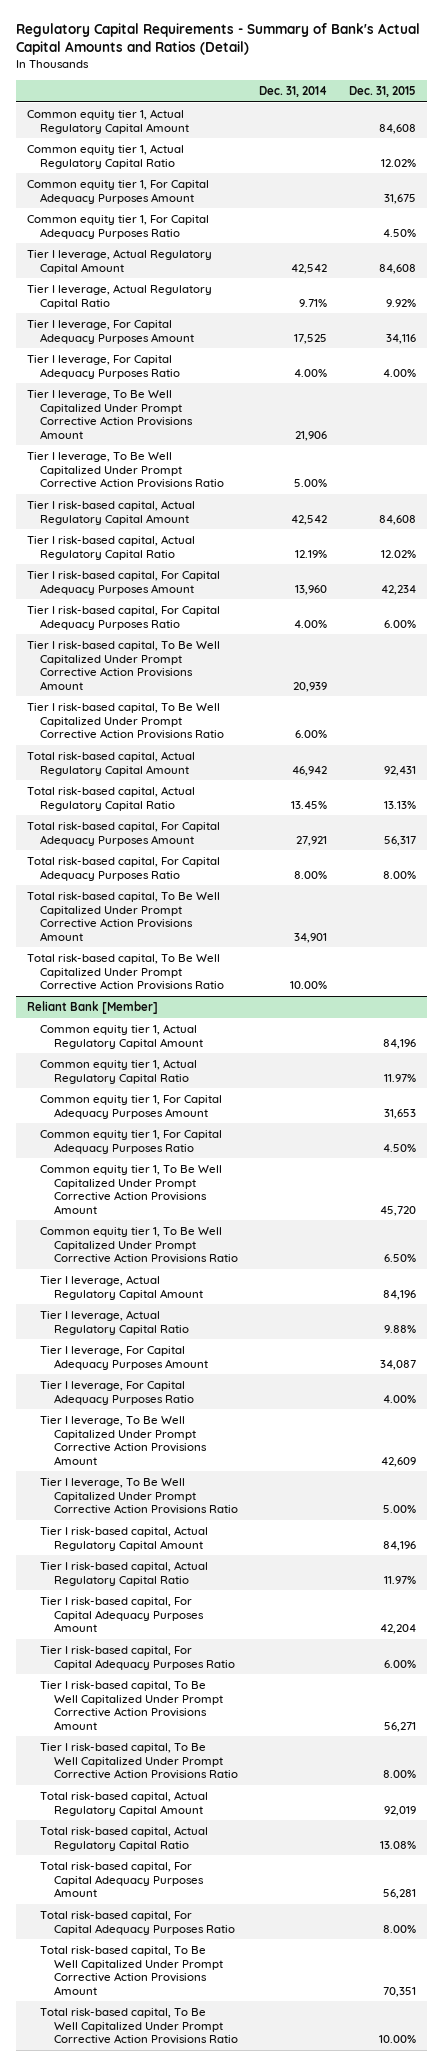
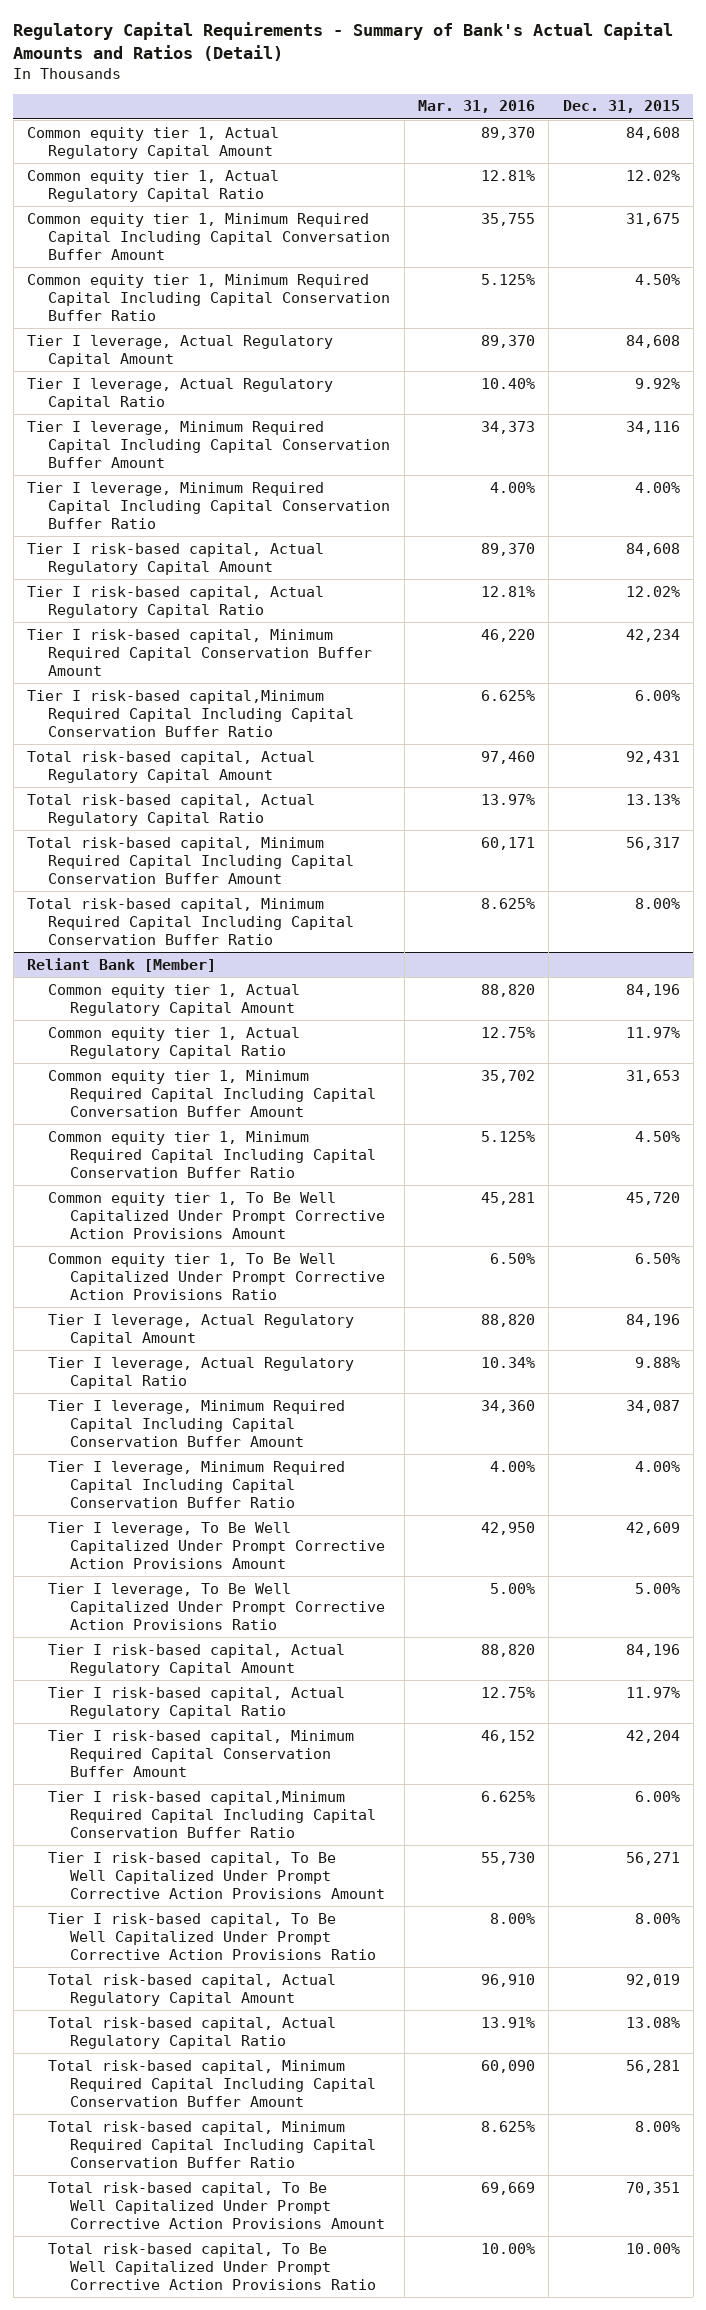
- | Dec. 31, 2014 | Dec. 31, 2015
+ | Mar. 31, 2016 | Dec. 31, 2015
- Common equity tier 1, For Capital Adequacy Purposes Amount | | 31,675
- Common equity tier 1, For Capital Adequacy Purposes Ratio | | 4.50%
+ Common equity tier 1, Minimum Required Capital Including Capital Conversation Buffer Amount | 35,755 | 31,675
+ Common equity tier 1, Minimum Required Capital Including Capital Conservation Buffer Ratio | 5.125% | 4.50%
- Tier I leverage, For Capital Adequacy Purposes Amount | 17,525 | 34,116
- Tier I leverage, For Capital Adequacy Purposes Ratio | 4.00% | 4.00%
- Tier I leverage, To Be Well Capitalized Under Prompt Corrective Action Provisions Amount | 21,906 |
- Tier I leverage, To Be Well Capitalized Under Prompt Corrective Action Provisions Ratio | 5.00% |
+ Tier I leverage, Minimum Required Capital Including Capital Conservation Buffer Amount | 34,373 | 34,116
+ Tier I leverage, Minimum Required Capital Including Capital Conservation Buffer Ratio | 4.00% | 4.00%
- Tier I risk-based capital, For Capital Adequacy Purposes Amount | 13,960 | 42,234
- Tier I risk-based capital, For Capital Adequacy Purposes Ratio | 4.00% | 6.00%
- Tier I risk-based capital, To Be Well Capitalized Under Prompt Corrective Action Provisions Amount | 20,939 |
- Tier I risk-based capital, To Be Well Capitalized Under Prompt Corrective Action Provisions Ratio | 6.00% |
+ Tier I risk-based capital, Minimum Required Capital Conservation Buffer Amount | 46,220 | 42,234
+ Tier I risk-based capital,Minimum Required Capital Including Capital Conservation Buffer Ratio | 6.625% | 6.00%
- Total risk-based capital, For Capital Adequacy Purposes Amount | 27,921 | 56,317
- Total risk-based capital, For Capital Adequacy Purposes Ratio | 8.00% | 8.00%
- Total risk-based capital, To Be Well Capitalized Under Prompt Corrective Action Provisions Amount | 34,901 |
- Total risk-based capital, To Be Well Capitalized Under Prompt Corrective Action Provisions Ratio | 10.00% |
+ Total risk-based capital, Minimum Required Capital Including Capital Conservation Buffer Amount | 60,171 | 56,317
+ Total risk-based capital, Minimum Required Capital Including Capital Conservation Buffer Ratio | 8.625% | 8.00%
@ Reliant Bank [Member]
- Common equity tier 1, For Capital Adequacy Purposes Amount | | 31,653
- Common equity tier 1, For Capital Adequacy Purposes Ratio | | 4.50%
+ Common equity tier 1, Minimum Required Capital Including Capital Conversation Buffer Amount | 35,702 | 31,653
+ Common equity tier 1, Minimum Required Capital Including Capital Conservation Buffer Ratio | 5.125% | 4.50%
- Tier I leverage, For Capital Adequacy Purposes Amount | | 34,087
- Tier I leverage, For Capital Adequacy Purposes Ratio | | 4.00%
+ Tier I leverage, Minimum Required Capital Including Capital Conservation Buffer Amount | 34,360 | 34,087
+ Tier I leverage, Minimum Required Capital Including Capital Conservation Buffer Ratio | 4.00% | 4.00%
- Tier I risk-based capital, For Capital Adequacy Purposes Amount | | 42,204
- Tier I risk-based capital, For Capital Adequacy Purposes Ratio | | 6.00%
+ Tier I risk-based capital, Minimum Required Capital Conservation Buffer Amount | 46,152 | 42,204
+ Tier I risk-based capital,Minimum Required Capital Including Capital Conservation Buffer Ratio | 6.625% | 6.00%
- Total risk-based capital, For Capital Adequacy Purposes Amount | | 56,281
- Total risk-based capital, For Capital Adequacy Purposes Ratio | | 8.00%
+ Total risk-based capital, Minimum Required Capital Including Capital Conservation Buffer Amount | 60,090 | 56,281
+ Total risk-based capital, Minimum Required Capital Including Capital Conservation Buffer Ratio | 8.625% | 8.00%

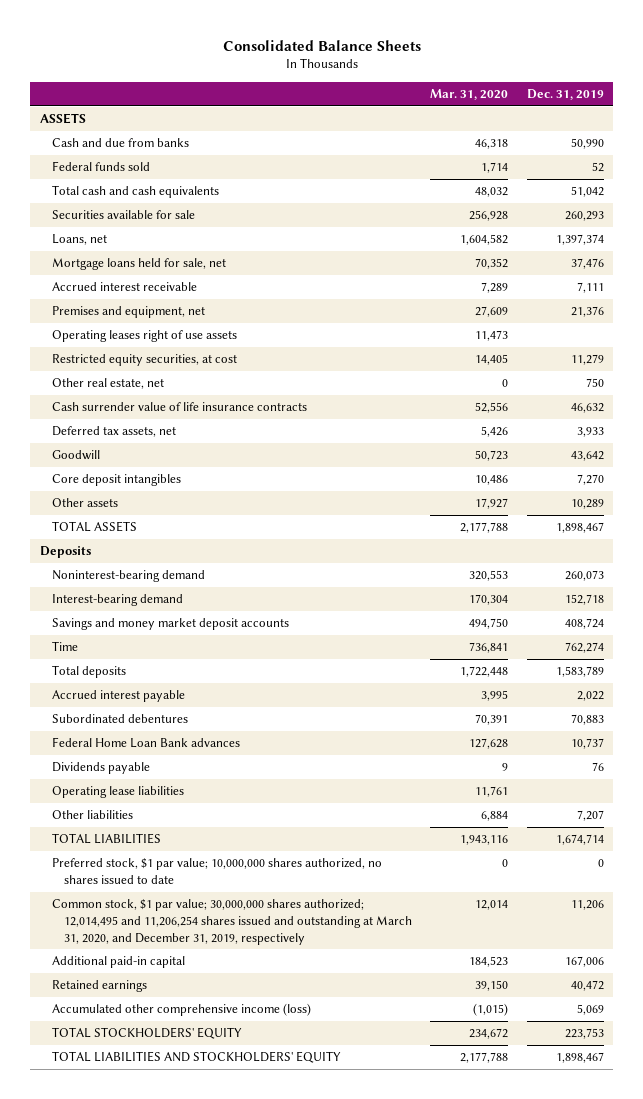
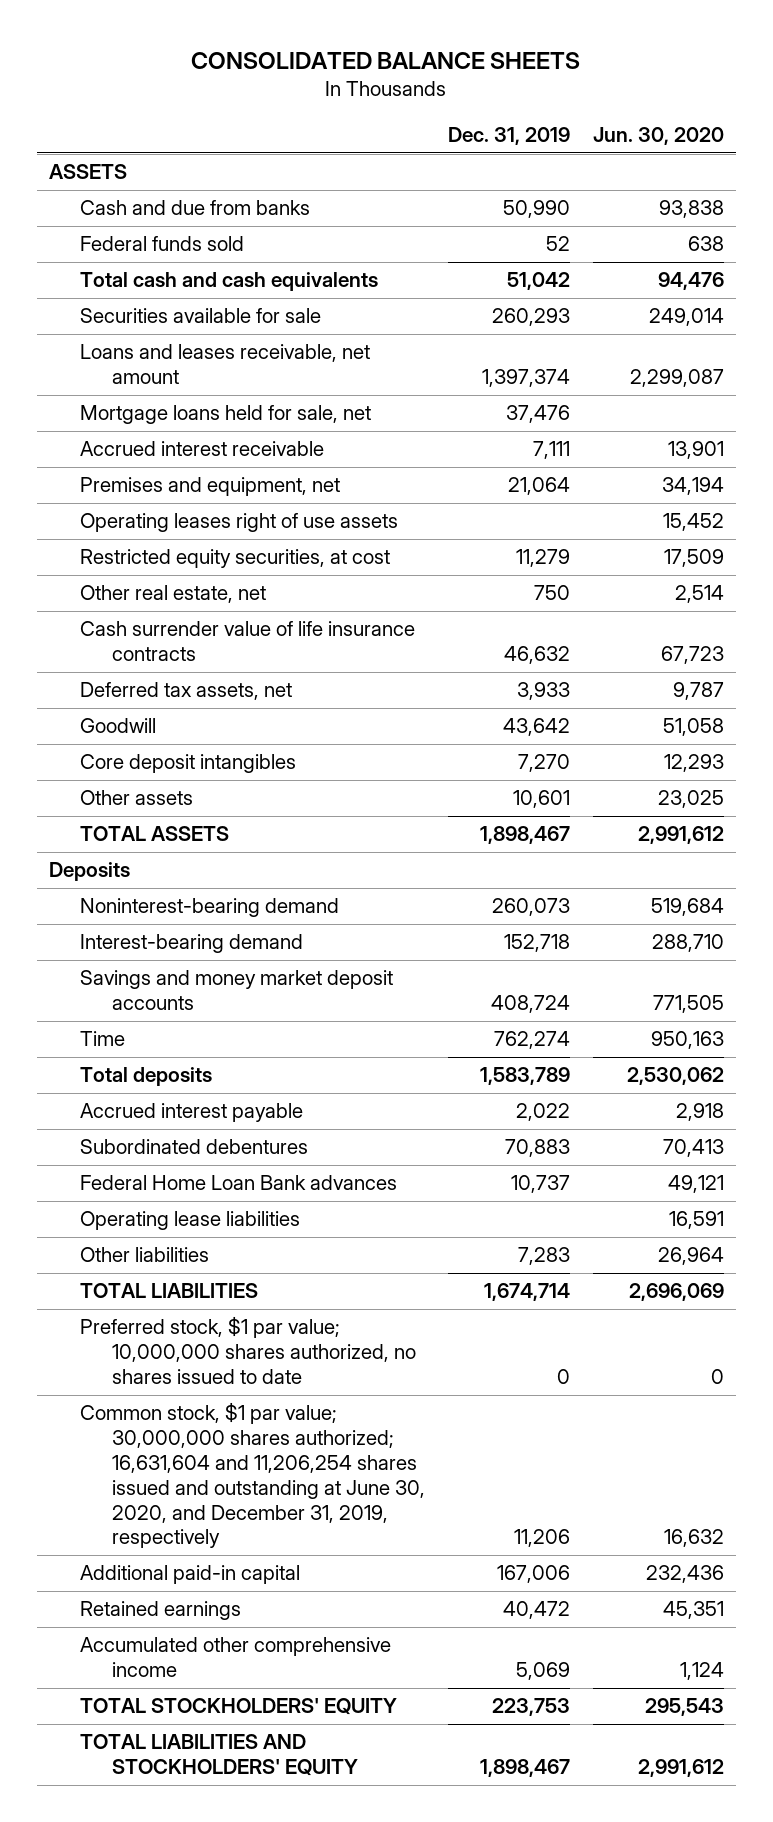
- Consolidated Balance Sheets
+ CONSOLIDATED BALANCE SHEETS
- | Mar. 31, 2020 | Dec. 31, 2019
+ | Dec. 31, 2019 | Jun. 30, 2020
- Loans, net | 1,604,582 | 1,397,374
+ Loans and leases receivable, net amount | 1,397,374 | 2,299,087
- Premises and equipment, net | 27,609 | 21,376
+ Premises and equipment, net | 21,064 | 34,194
- Other assets | 17,927 | 10,289
+ Other assets | 10,601 | 23,025
- Dividends payable | 9 | 76
- Other liabilities | 6,884 | 7,207
+ Other liabilities | 7,283 | 26,964
- Common stock, $1 par value; 30,000,000 shares authorized; 12,014,495 and 11,206,254 shares issued and outstanding at March 31, 2020, and December 31, 2019, respectively | 12,014 | 11,206
+ Common stock, $1 par value; 30,000,000 shares authorized; 16,631,604 and 11,206,254 shares issued and outstanding at June 30, 2020, and December 31, 2019, respectively | 11,206 | 16,632
- Accumulated other comprehensive income (loss) | (1,015) | 5,069
+ Accumulated other comprehensive income | 5,069 | 1,124

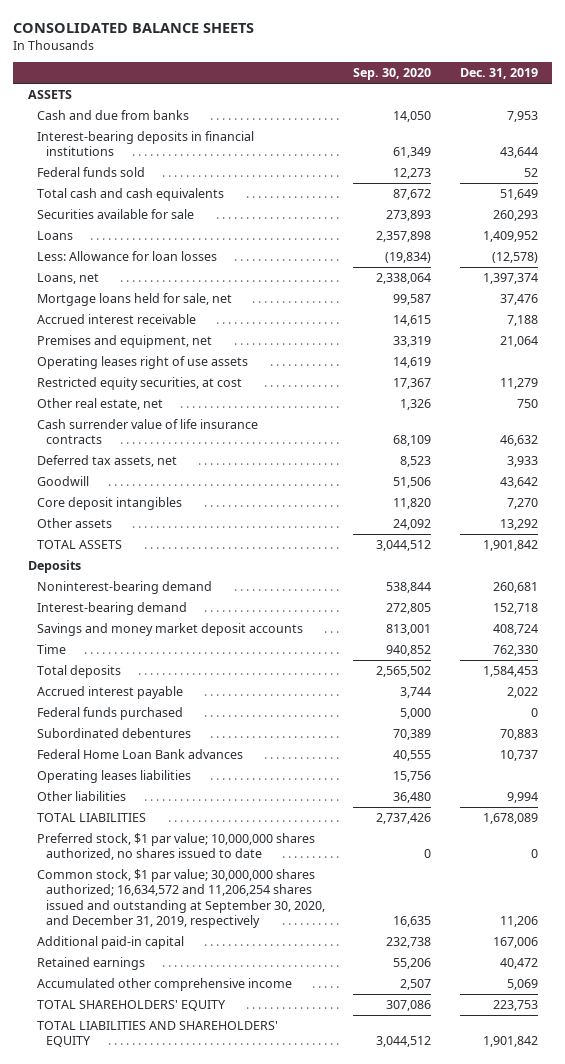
- | Dec. 31, 2019 | Jun. 30, 2020
+ | Sep. 30, 2020 | Dec. 31, 2019
- Cash and due from banks | 50,990 | 93,838
+ Cash and due from banks | 14,050 | 7,953
+ Interest-bearing deposits in financial institutions | 61,349 | 43,644
- Total cash and cash equivalents | 51,042 | 94,476
+ Total cash and cash equivalents | 87,672 | 51,649
- Loans and leases receivable, net amount | 1,397,374 | 2,299,087
+ Loans | 2,357,898 | 1,409,952
+ Less: Allowance for loan losses | (19,834) | (12,578)
+ Loans, net | 2,338,064 | 1,397,374
- Accrued interest receivable | 7,111 | 13,901
+ Accrued interest receivable | 14,615 | 7,188
- Other assets | 10,601 | 23,025
- TOTAL ASSETS | 1,898,467 | 2,991,612
+ Other assets | 24,092 | 13,292
+ TOTAL ASSETS | 3,044,512 | 1,901,842
- Noninterest-bearing demand | 260,073 | 519,684
+ Noninterest-bearing demand | 538,844 | 260,681
- Time | 762,274 | 950,163
- Total deposits | 1,583,789 | 2,530,062
+ Time | 940,852 | 762,330
+ Total deposits | 2,565,502 | 1,584,453
+ Federal funds purchased | 5,000 | 0
- Operating lease liabilities | | 16,591
- Other liabilities | 7,283 | 26,964
- TOTAL LIABILITIES | 1,674,714 | 2,696,069
+ Operating leases liabilities | 15,756 |
+ Other liabilities | 36,480 | 9,994
+ TOTAL LIABILITIES | 2,737,426 | 1,678,089
- Common stock, $1 par value; 30,000,000 shares authorized; 16,631,604 and 11,206,254 shares issued and outstanding at June 30, 2020, and December 31, 2019, respectively | 11,206 | 16,632
+ Common stock, $1 par value; 30,000,000 shares authorized; 16,634,572 and 11,206,254 shares issued and outstanding at September 30, 2020, and December 31, 2019, respectively | 16,635 | 11,206
- TOTAL STOCKHOLDERS' EQUITY | 223,753 | 295,543
- TOTAL LIABILITIES AND STOCKHOLDERS' EQUITY | 1,898,467 | 2,991,612
+ TOTAL SHAREHOLDERS' EQUITY | 307,086 | 223,753
+ TOTAL LIABILITIES AND SHAREHOLDERS' EQUITY | 3,044,512 | 1,901,842

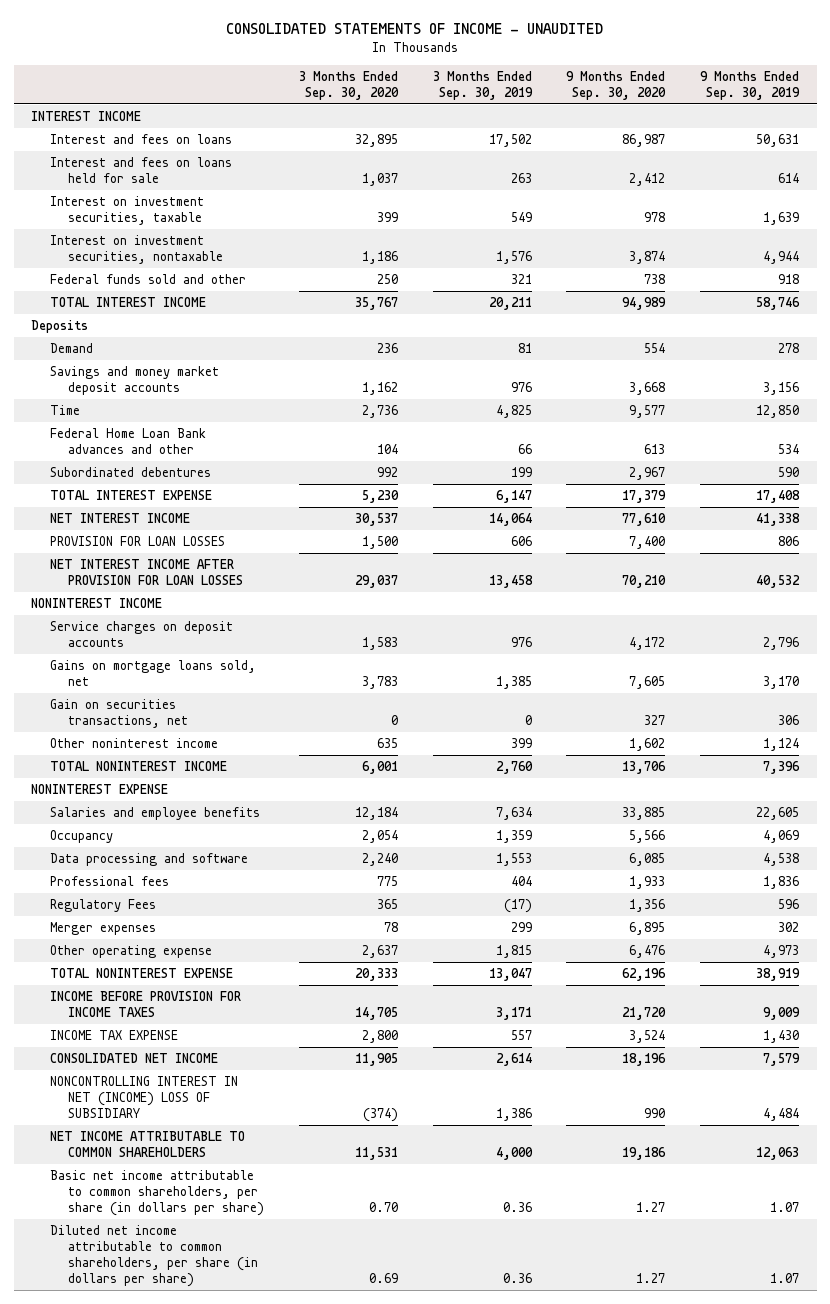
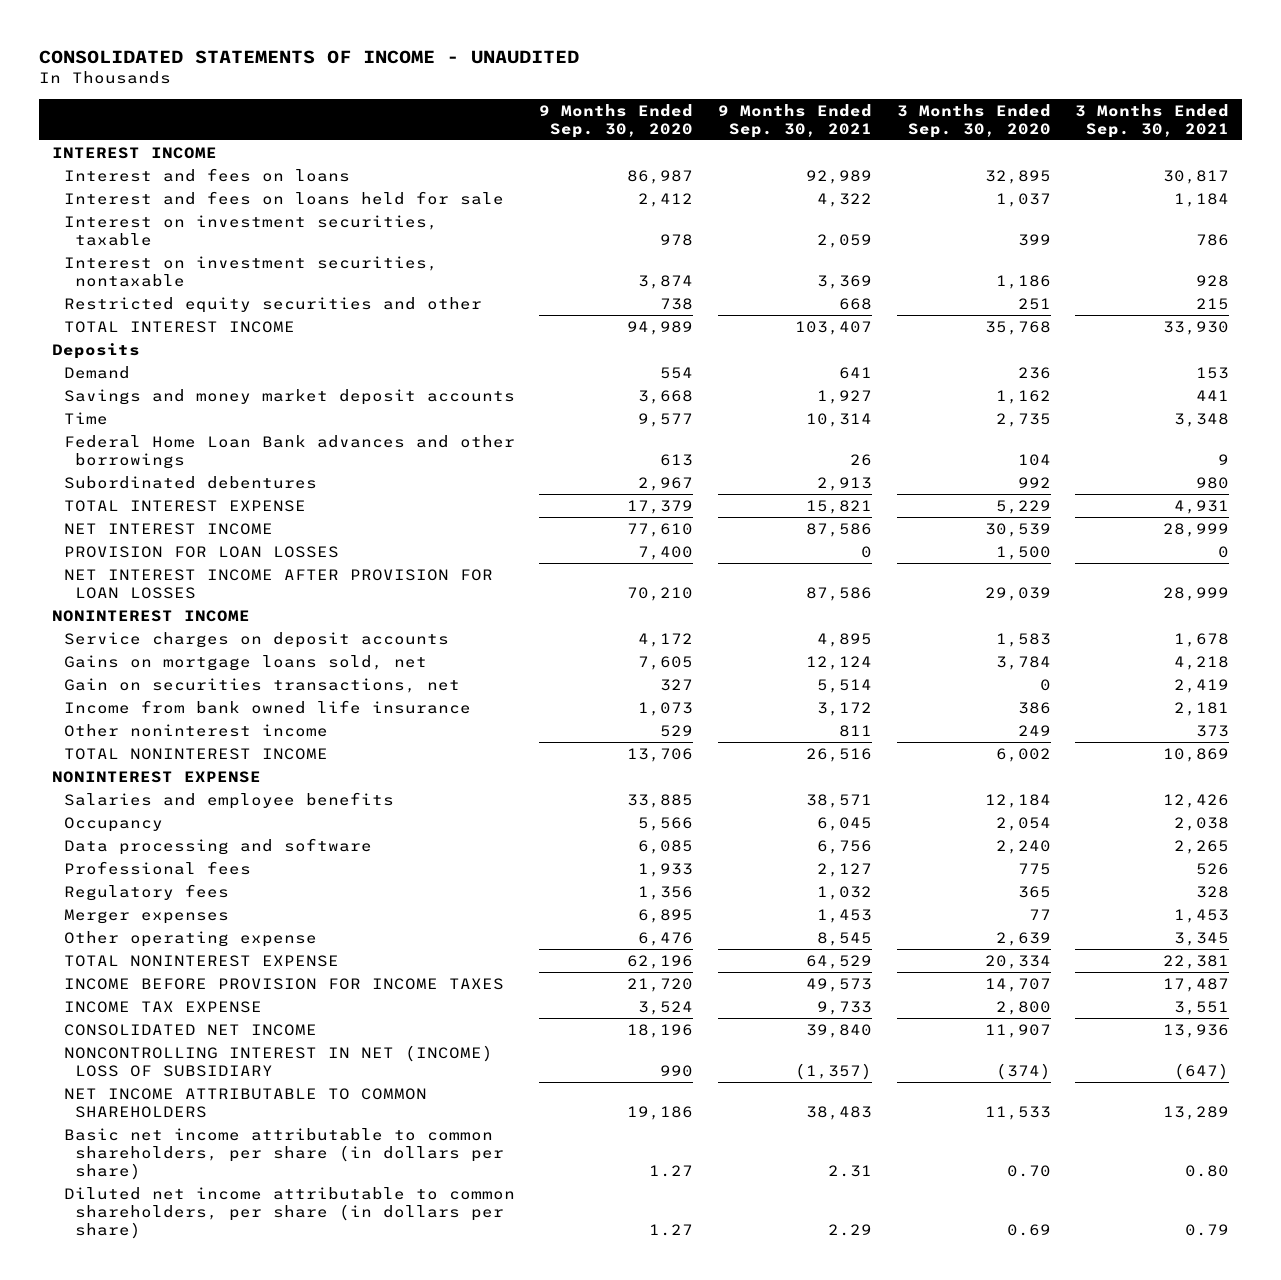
- | 3 Months Ended Sep. 30, 2020 | 3 Months Ended Sep. 30, 2019 | 9 Months Ended Sep. 30, 2020 | 9 Months Ended Sep. 30, 2019
+ | 9 Months Ended Sep. 30, 2020 | 9 Months Ended Sep. 30, 2021 | 3 Months Ended Sep. 30, 2020 | 3 Months Ended Sep. 30, 2021
- Federal funds sold and other | 250 | 321 | 738 | 918
- TOTAL INTEREST INCOME | 35,767 | 20,211 | 94,989 | 58,746
+ Restricted equity securities and other | 738 | 668 | 251 | 215
+ TOTAL INTEREST INCOME | 94,989 | 103,407 | 35,768 | 33,930
- Time | 2,736 | 4,825 | 9,577 | 12,850
- Federal Home Loan Bank advances and other | 104 | 66 | 613 | 534
+ Time | 9,577 | 10,314 | 2,735 | 3,348
+ Federal Home Loan Bank advances and other borrowings | 613 | 26 | 104 | 9
- TOTAL INTEREST EXPENSE | 5,230 | 6,147 | 17,379 | 17,408
- NET INTEREST INCOME | 30,537 | 14,064 | 77,610 | 41,338
+ TOTAL INTEREST EXPENSE | 17,379 | 15,821 | 5,229 | 4,931
+ NET INTEREST INCOME | 77,610 | 87,586 | 30,539 | 28,999
- NET INTEREST INCOME AFTER PROVISION FOR LOAN LOSSES | 29,037 | 13,458 | 70,210 | 40,532
+ NET INTEREST INCOME AFTER PROVISION FOR LOAN LOSSES | 70,210 | 87,586 | 29,039 | 28,999
- Gains on mortgage loans sold, net | 3,783 | 1,385 | 7,605 | 3,170
+ Gains on mortgage loans sold, net | 7,605 | 12,124 | 3,784 | 4,218
- Other noninterest income | 635 | 399 | 1,602 | 1,124
- TOTAL NONINTEREST INCOME | 6,001 | 2,760 | 13,706 | 7,396
+ Income from bank owned life insurance | 1,073 | 3,172 | 386 | 2,181
+ Other noninterest income | 529 | 811 | 249 | 373
+ TOTAL NONINTEREST INCOME | 13,706 | 26,516 | 6,002 | 10,869
- Regulatory Fees | 365 | (17) | 1,356 | 596
- Merger expenses | 78 | 299 | 6,895 | 302
- Other operating expense | 2,637 | 1,815 | 6,476 | 4,973
- TOTAL NONINTEREST EXPENSE | 20,333 | 13,047 | 62,196 | 38,919
- INCOME BEFORE PROVISION FOR INCOME TAXES | 14,705 | 3,171 | 21,720 | 9,009
+ Regulatory fees | 1,356 | 1,032 | 365 | 328
+ Merger expenses | 6,895 | 1,453 | 77 | 1,453
+ Other operating expense | 6,476 | 8,545 | 2,639 | 3,345
+ TOTAL NONINTEREST EXPENSE | 62,196 | 64,529 | 20,334 | 22,381
+ INCOME BEFORE PROVISION FOR INCOME TAXES | 21,720 | 49,573 | 14,707 | 17,487
- CONSOLIDATED NET INCOME | 11,905 | 2,614 | 18,196 | 7,579
+ CONSOLIDATED NET INCOME | 18,196 | 39,840 | 11,907 | 13,936
- NET INCOME ATTRIBUTABLE TO COMMON SHAREHOLDERS | 11,531 | 4,000 | 19,186 | 12,063
+ NET INCOME ATTRIBUTABLE TO COMMON SHAREHOLDERS | 19,186 | 38,483 | 11,533 | 13,289

